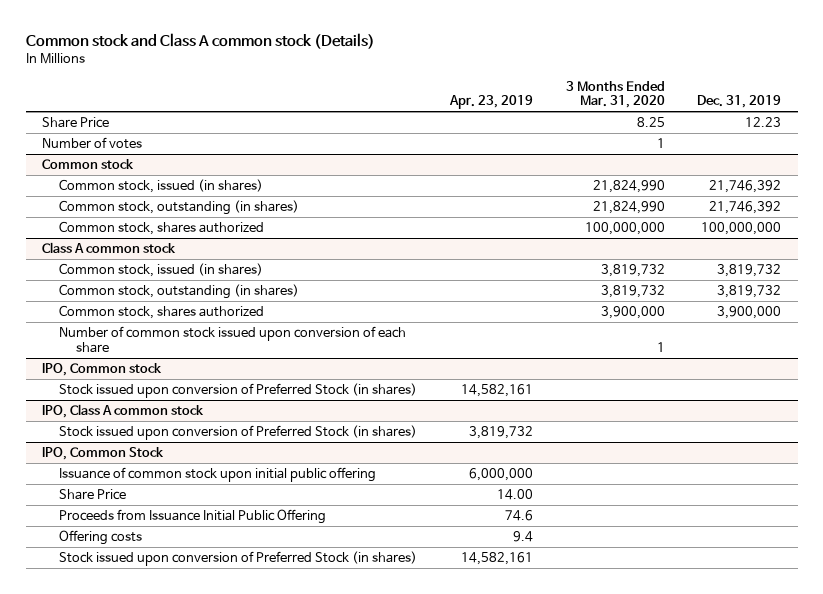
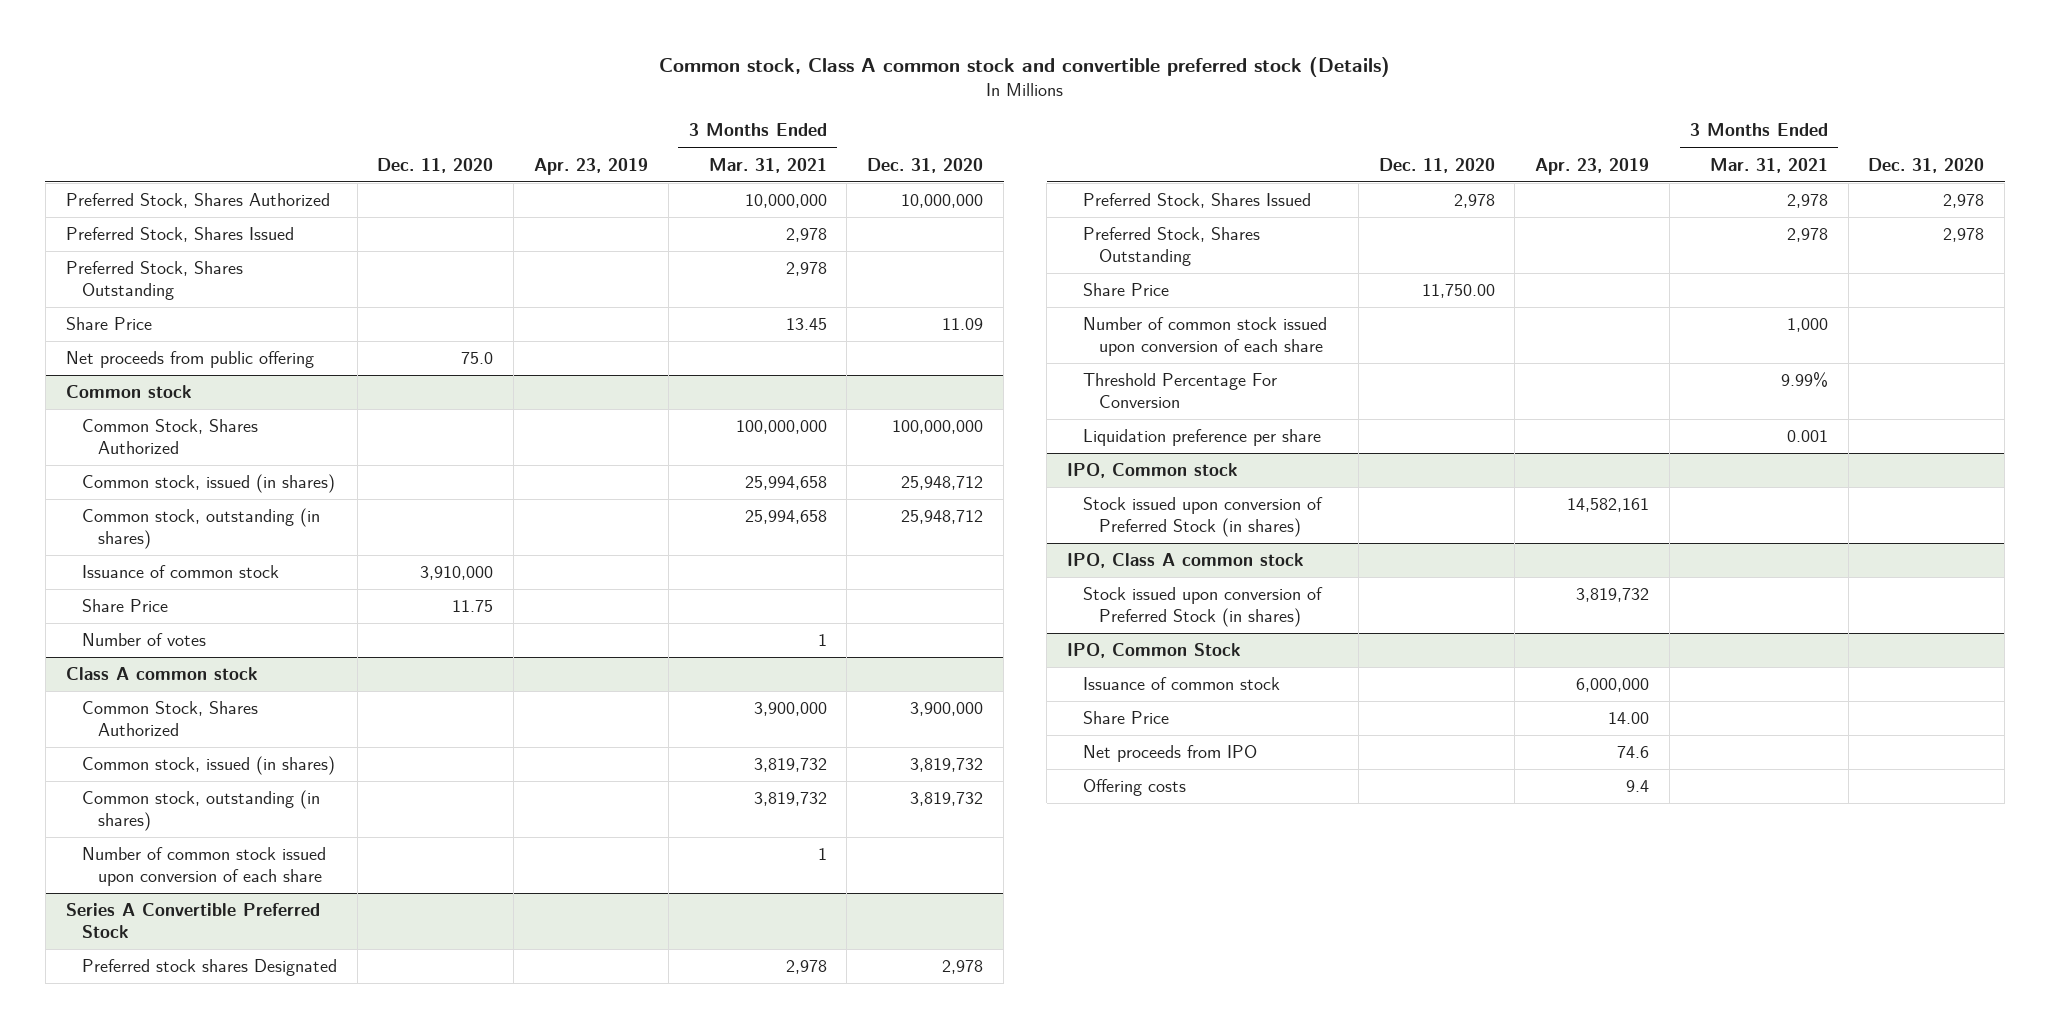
- Common stock and Class A common stock (Details)
+ Common stock, Class A common stock and convertible preferred stock (Details)
- | Apr. 23, 2019 | 3 Months Ended Mar. 31, 2020 | Dec. 31, 2019
+ | Dec. 11, 2020 | Apr. 23, 2019 | 3 Months Ended Mar. 31, 2021 | Dec. 31, 2020
+ Preferred Stock, Shares Authorized | | | 10,000,000 | 10,000,000
+ Preferred Stock, Shares Issued | | | 2,978 |
+ Preferred Stock, Shares Outstanding | | | 2,978 |
- Number of votes | | 1 |
+ Net proceeds from public offering | 75.0 | | |
@ Common stock
+ Common Stock, Shares Authorized | | | 100,000,000 | 100,000,000
- Common stock, shares authorized | | 100,000,000 | 100,000,000
+ Issuance of common stock | 3,910,000 | | |
+ Share Price | 11.75 | | |
+ Number of votes | | | 1 |
@ Class A common stock
+ Common Stock, Shares Authorized | | | 3,900,000 | 3,900,000
- Common stock, shares authorized | | 3,900,000 | 3,900,000
+ Series A Convertible Preferred Stock
+ Preferred stock shares Designated | | | 2,978 | 2,978
+ Preferred Stock, Shares Issued | 2,978 | | 2,978 | 2,978
+ Preferred Stock, Shares Outstanding | | | 2,978 | 2,978
+ Share Price | 11,750.00 | | |
+ Number of common stock issued upon conversion of each share | | | 1,000 |
+ Threshold Percentage For Conversion | | | 9.99% |
+ Liquidation preference per share | | | 0.001 |
@ IPO, Common Stock
- Issuance of common stock upon initial public offering | 6,000,000 | |
+ Issuance of common stock | | 6,000,000 | |
- Proceeds from Issuance Initial Public Offering | 74.6 | |
+ Net proceeds from IPO | | 74.6 | |
- Stock issued upon conversion of Preferred Stock (in shares) | 14,582,161 | |

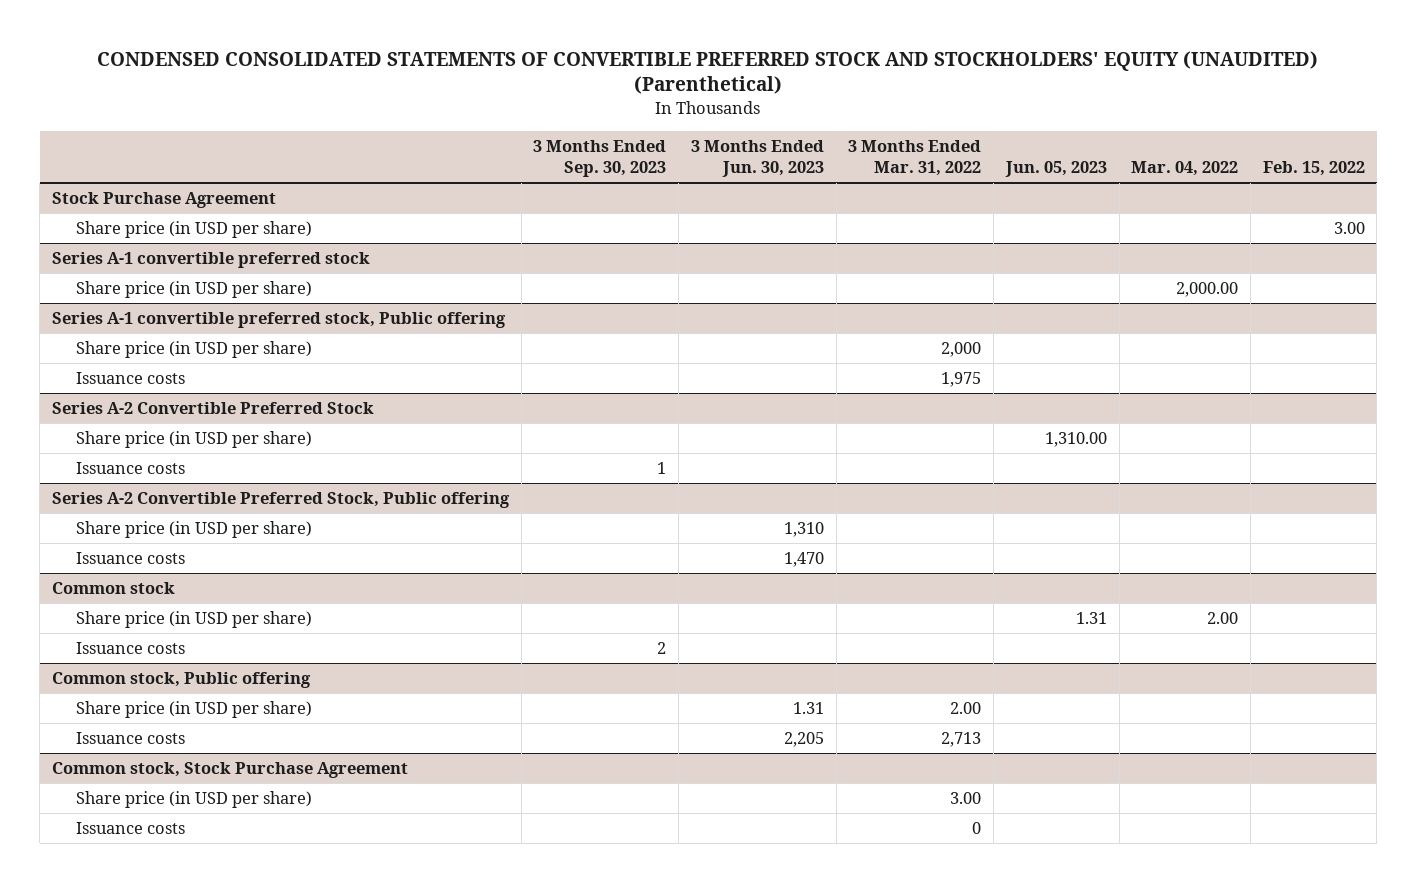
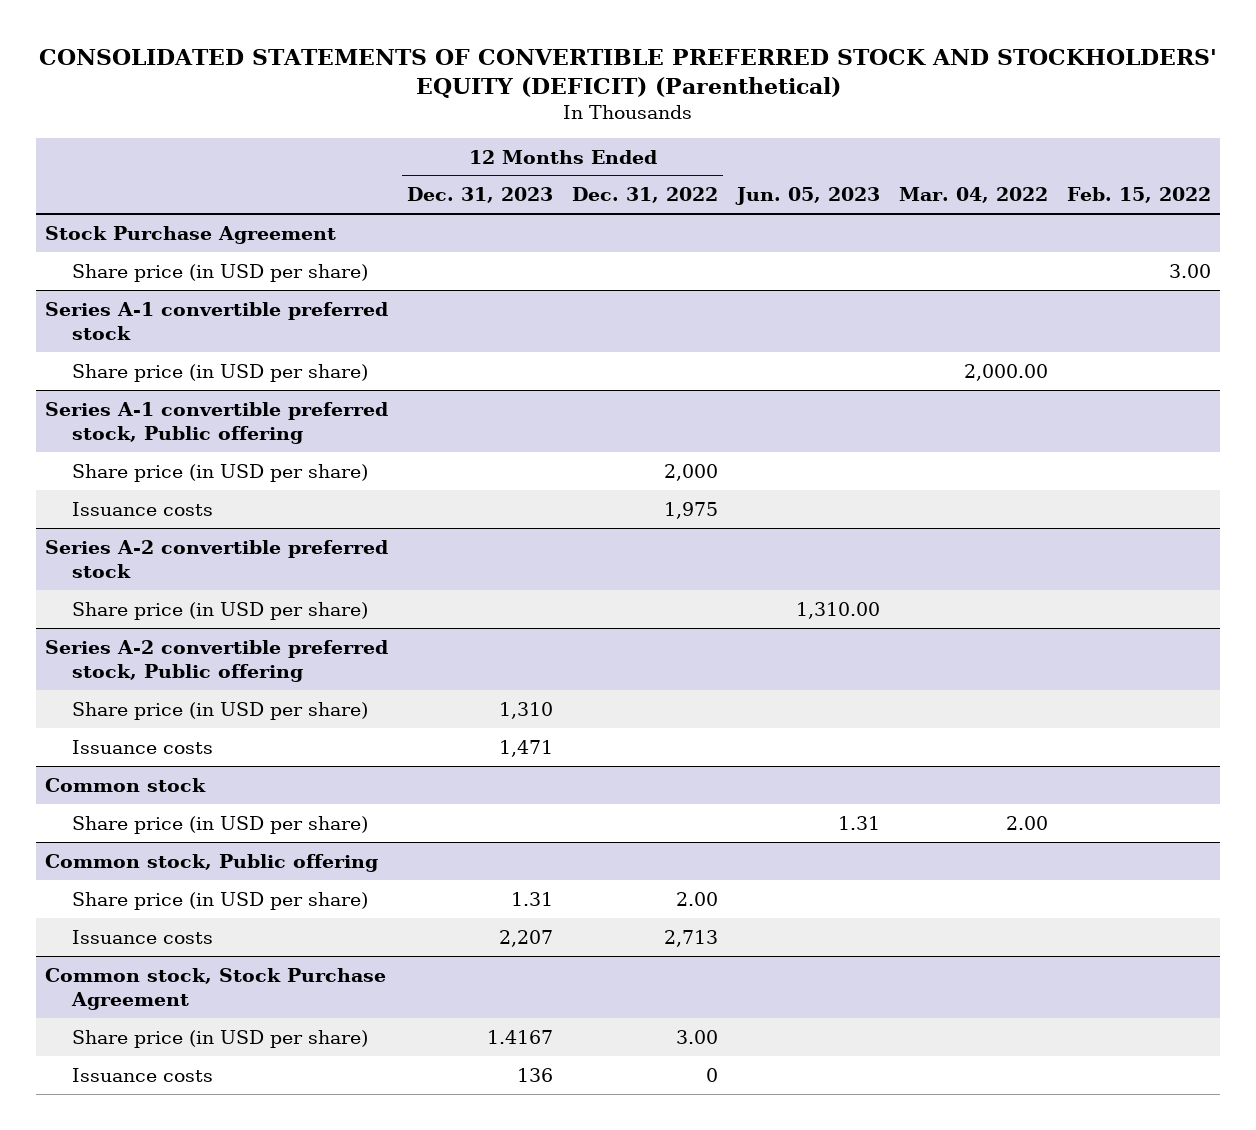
- CONDENSED CONSOLIDATED STATEMENTS OF CONVERTIBLE PREFERRED STOCK AND STOCKHOLDERS' EQUITY (UNAUDITED) (Parenthetical)
+ CONSOLIDATED STATEMENTS OF CONVERTIBLE PREFERRED STOCK AND STOCKHOLDERS' EQUITY (DEFICIT) (Parenthetical)
- | 3 Months Ended Sep. 30, 2023 | 3 Months Ended Jun. 30, 2023 | 3 Months Ended Mar. 31, 2022 | Jun. 05, 2023 | Mar. 04, 2022 | Feb. 15, 2022
+ | 12 Months Ended Dec. 31, 2023 | 12 Months Ended Dec. 31, 2022 | Jun. 05, 2023 | Mar. 04, 2022 | Feb. 15, 2022
- Series A-2 Convertible Preferred Stock
+ Series A-2 convertible preferred stock
- Issuance costs | 1 | | | | |
- Series A-2 Convertible Preferred Stock, Public offering
+ Series A-2 convertible preferred stock, Public offering
@ Common stock
- Issuance costs | 2 | | | | |

